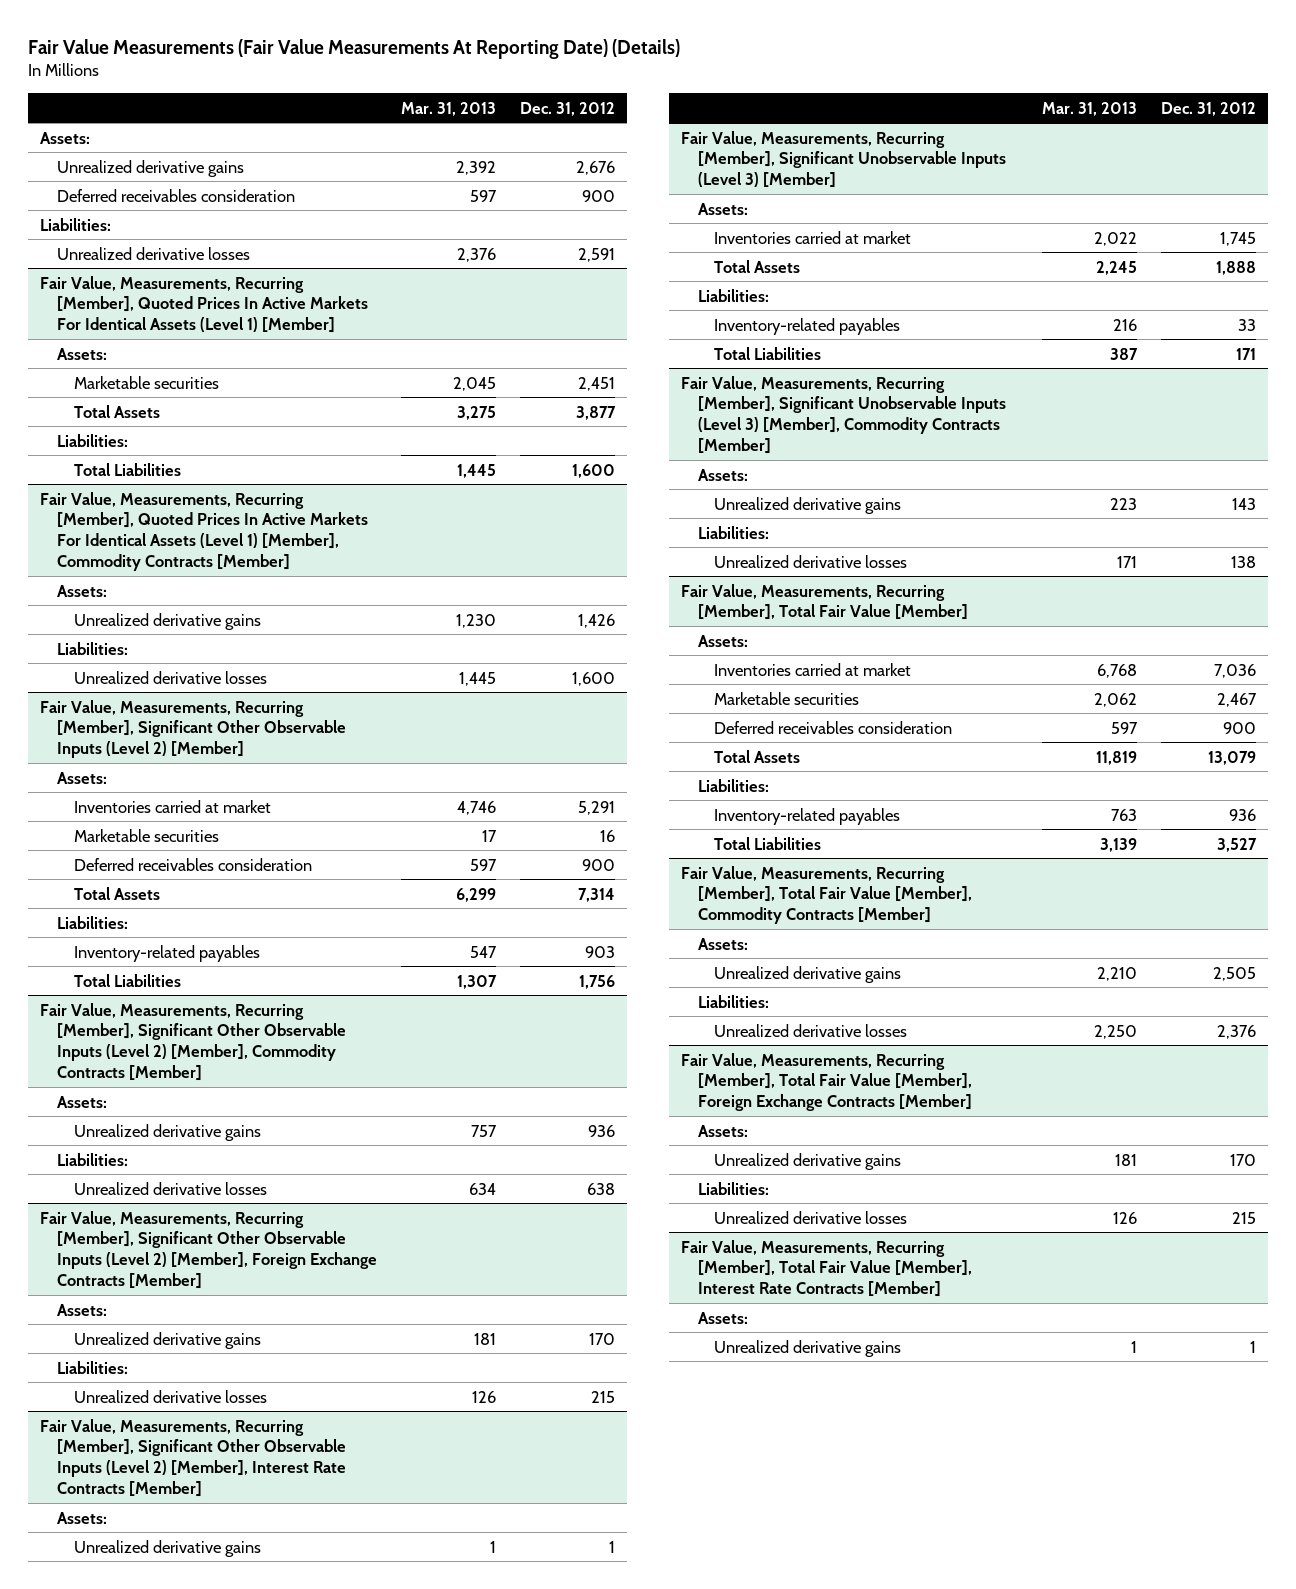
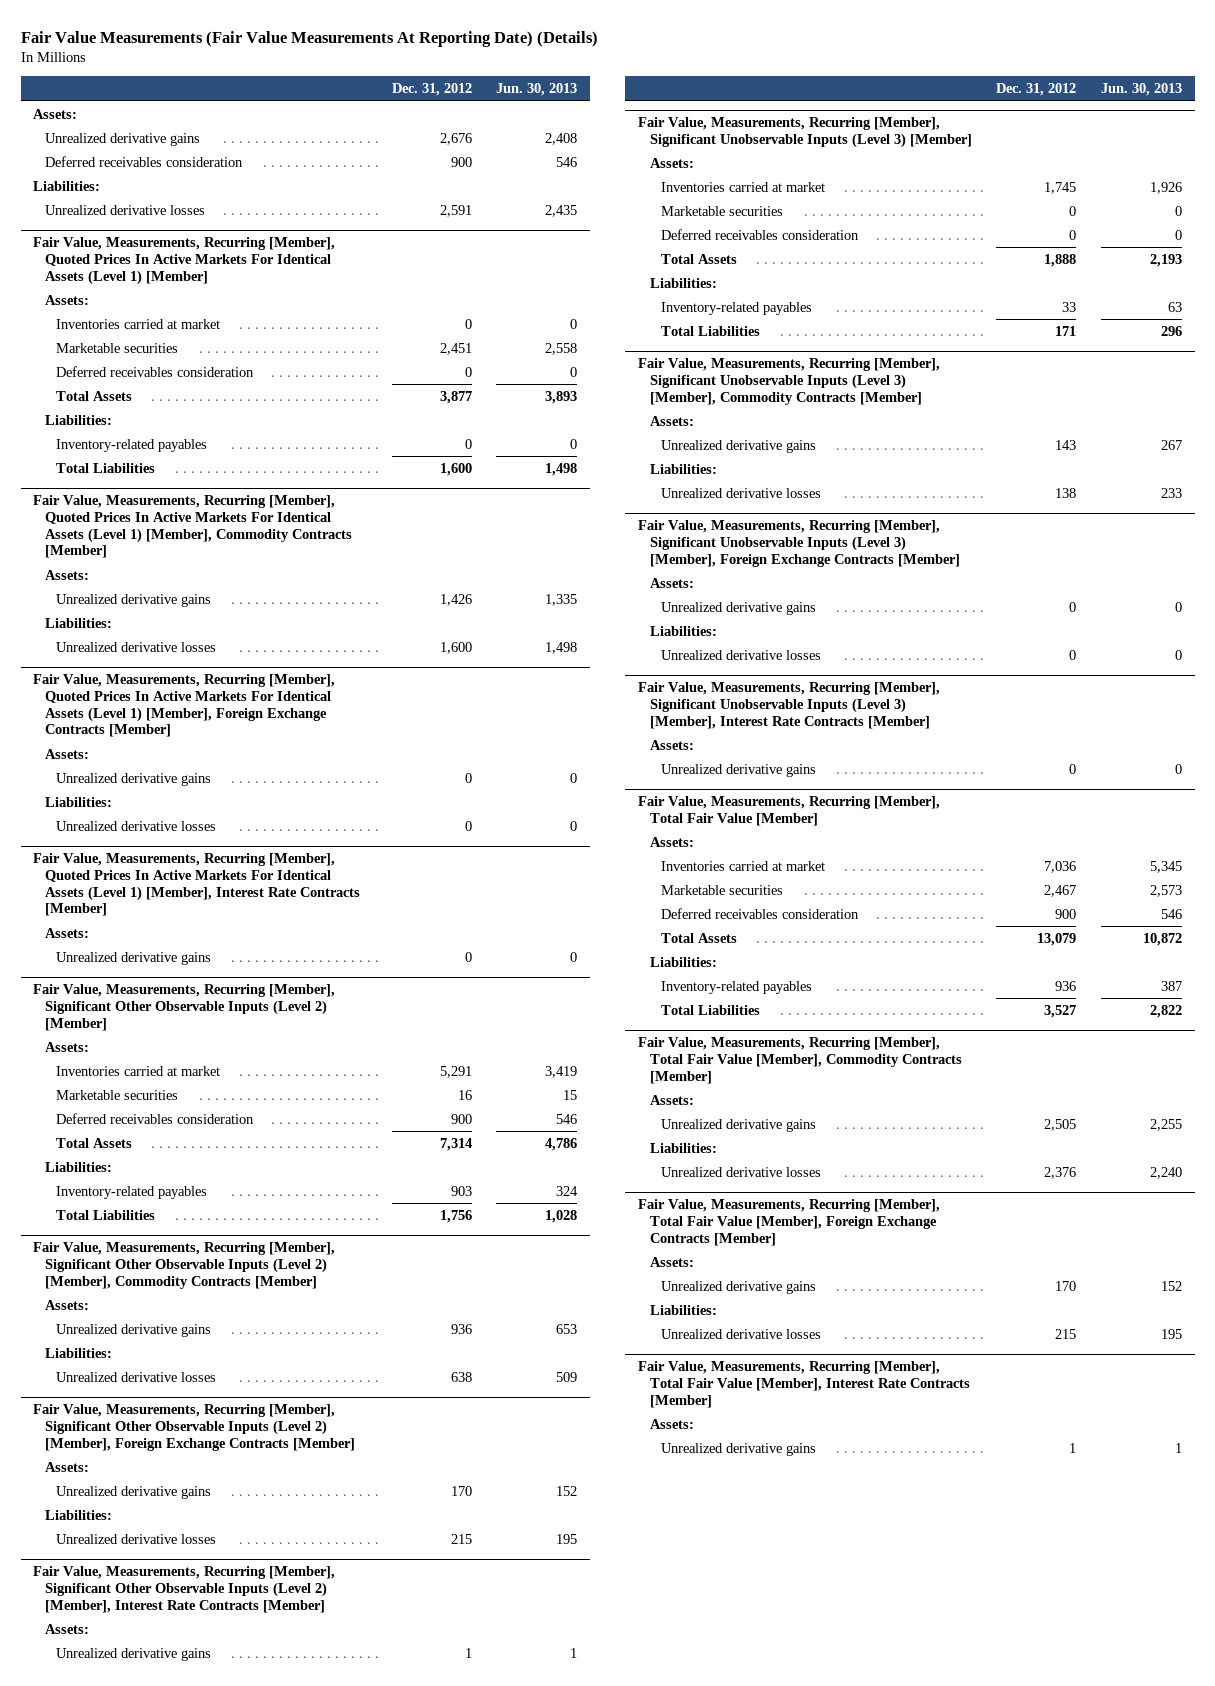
- | Mar. 31, 2013 | Dec. 31, 2012
+ | Dec. 31, 2012 | Jun. 30, 2013
@ Fair Value, Measurements, Recurring [Member], Quoted Prices In Active Markets For Identical Assets (Level 1) [Member]
+ Inventories carried at market | 0 | 0
+ Deferred receivables consideration | 0 | 0
+ Inventory-related payables | 0 | 0
+ Fair Value, Measurements, Recurring [Member], Quoted Prices In Active Markets For Identical Assets (Level 1) [Member], Foreign Exchange Contracts [Member]
+ Assets:
+ Unrealized derivative gains | 0 | 0
+ Liabilities:
+ Unrealized derivative losses | 0 | 0
+ Fair Value, Measurements, Recurring [Member], Quoted Prices In Active Markets For Identical Assets (Level 1) [Member], Interest Rate Contracts [Member]
+ Assets:
+ Unrealized derivative gains | 0 | 0
@ Fair Value, Measurements, Recurring [Member], Significant Unobservable Inputs (Level 3) [Member]
+ Marketable securities | 0 | 0
+ Deferred receivables consideration | 0 | 0
+ Fair Value, Measurements, Recurring [Member], Significant Unobservable Inputs (Level 3) [Member], Foreign Exchange Contracts [Member]
+ Assets:
+ Unrealized derivative gains | 0 | 0
+ Liabilities:
+ Unrealized derivative losses | 0 | 0
+ Fair Value, Measurements, Recurring [Member], Significant Unobservable Inputs (Level 3) [Member], Interest Rate Contracts [Member]
+ Assets:
+ Unrealized derivative gains | 0 | 0

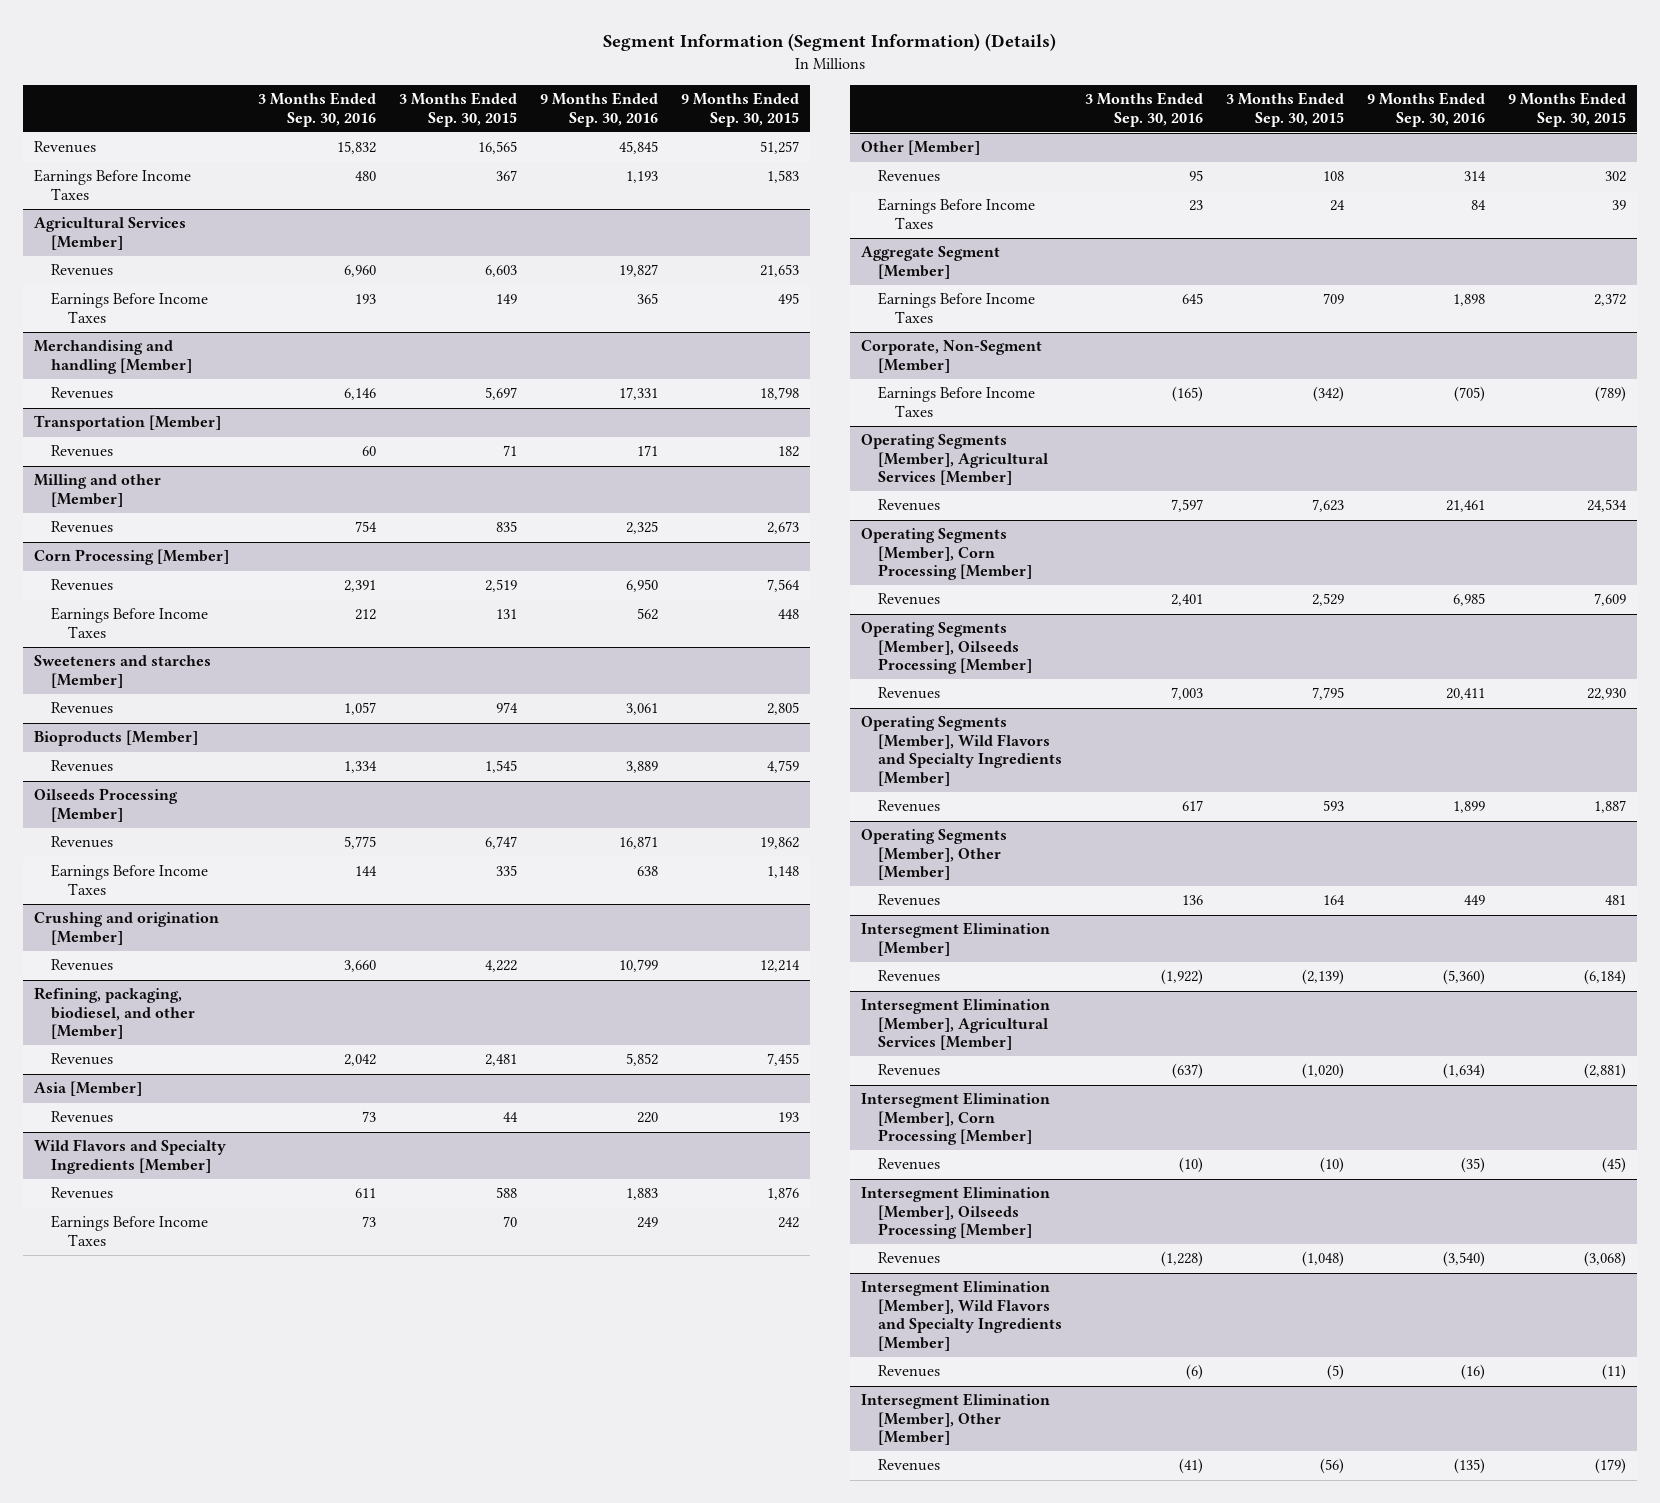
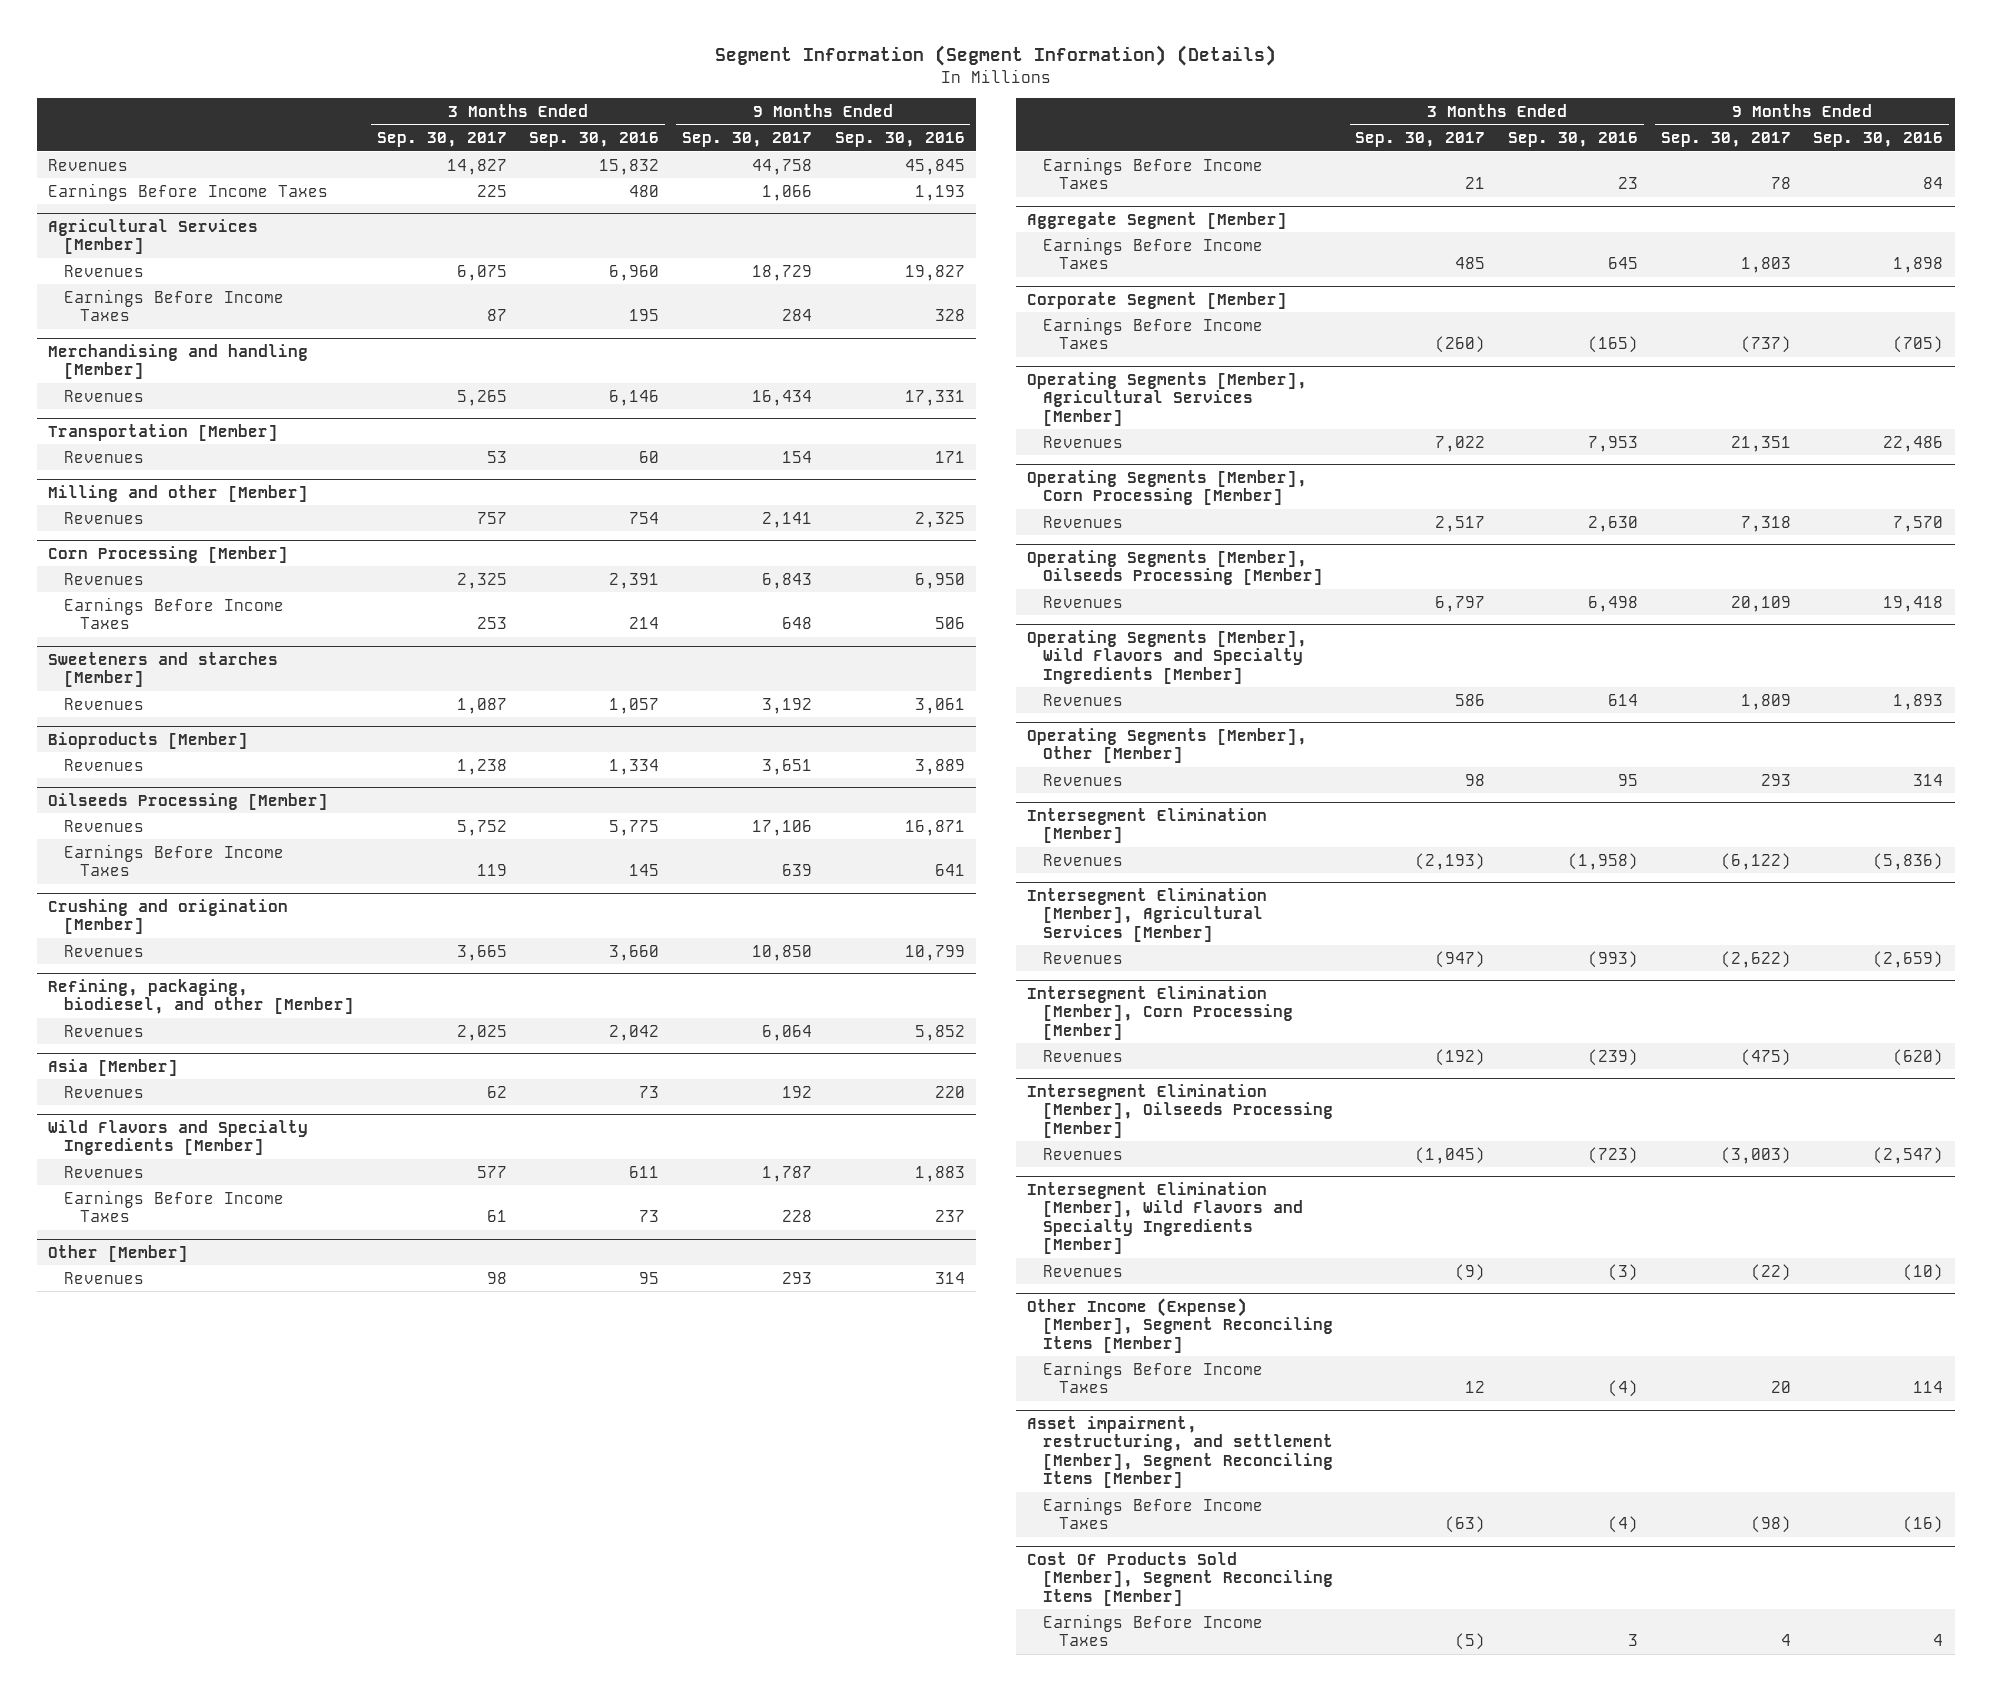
- | 3 Months Ended Sep. 30, 2016 | 3 Months Ended Sep. 30, 2015 | 9 Months Ended Sep. 30, 2016 | 9 Months Ended Sep. 30, 2015
+ | 3 Months Ended Sep. 30, 2017 | 3 Months Ended Sep. 30, 2016 | 9 Months Ended Sep. 30, 2017 | 9 Months Ended Sep. 30, 2016
@ Agricultural Services [Member]
- Earnings Before Income Taxes | 193 | 149 | 365 | 495
+ Earnings Before Income Taxes | 87 | 195 | 284 | 328
@ Corn Processing [Member]
- Earnings Before Income Taxes | 212 | 131 | 562 | 448
+ Earnings Before Income Taxes | 253 | 214 | 648 | 506
@ Oilseeds Processing [Member]
- Earnings Before Income Taxes | 144 | 335 | 638 | 1,148
+ Earnings Before Income Taxes | 119 | 145 | 639 | 641
@ Wild Flavors and Specialty Ingredients [Member]
- Earnings Before Income Taxes | 73 | 70 | 249 | 242
+ Earnings Before Income Taxes | 61 | 73 | 228 | 237
- Corporate, Non-Segment [Member]
+ Corporate Segment [Member]
@ Operating Segments [Member], Agricultural Services [Member]
- Revenues | 7,597 | 7,623 | 21,461 | 24,534
+ Revenues | 7,022 | 7,953 | 21,351 | 22,486
@ Operating Segments [Member], Corn Processing [Member]
- Revenues | 2,401 | 2,529 | 6,985 | 7,609
+ Revenues | 2,517 | 2,630 | 7,318 | 7,570
@ Operating Segments [Member], Oilseeds Processing [Member]
- Revenues | 7,003 | 7,795 | 20,411 | 22,930
+ Revenues | 6,797 | 6,498 | 20,109 | 19,418
@ Operating Segments [Member], Wild Flavors and Specialty Ingredients [Member]
- Revenues | 617 | 593 | 1,899 | 1,887
+ Revenues | 586 | 614 | 1,809 | 1,893
@ Operating Segments [Member], Other [Member]
- Revenues | 136 | 164 | 449 | 481
+ Revenues | 98 | 95 | 293 | 314
@ Intersegment Elimination [Member]
- Revenues | (1,922) | (2,139) | (5,360) | (6,184)
+ Revenues | (2,193) | (1,958) | (6,122) | (5,836)
@ Intersegment Elimination [Member], Agricultural Services [Member]
- Revenues | (637) | (1,020) | (1,634) | (2,881)
+ Revenues | (947) | (993) | (2,622) | (2,659)
@ Intersegment Elimination [Member], Corn Processing [Member]
- Revenues | (10) | (10) | (35) | (45)
+ Revenues | (192) | (239) | (475) | (620)
@ Intersegment Elimination [Member], Oilseeds Processing [Member]
- Revenues | (1,228) | (1,048) | (3,540) | (3,068)
+ Revenues | (1,045) | (723) | (3,003) | (2,547)
@ Intersegment Elimination [Member], Wild Flavors and Specialty Ingredients [Member]
- Revenues | (6) | (5) | (16) | (11)
- Intersegment Elimination [Member], Other [Member]
- Revenues | (41) | (56) | (135) | (179)
@ Intersegment Elimination [Member], Wild Flavors and Specialty Ingredients [Member]
+ Revenues | (9) | (3) | (22) | (10)
+ Other Income (Expense) [Member], Segment Reconciling Items [Member]
+ Earnings Before Income Taxes | 12 | (4) | 20 | 114
+ Asset impairment, restructuring, and settlement [Member], Segment Reconciling Items [Member]
+ Earnings Before Income Taxes | (63) | (4) | (98) | (16)
+ Cost Of Products Sold [Member], Segment Reconciling Items [Member]
+ Earnings Before Income Taxes | (5) | 3 | 4 | 4

